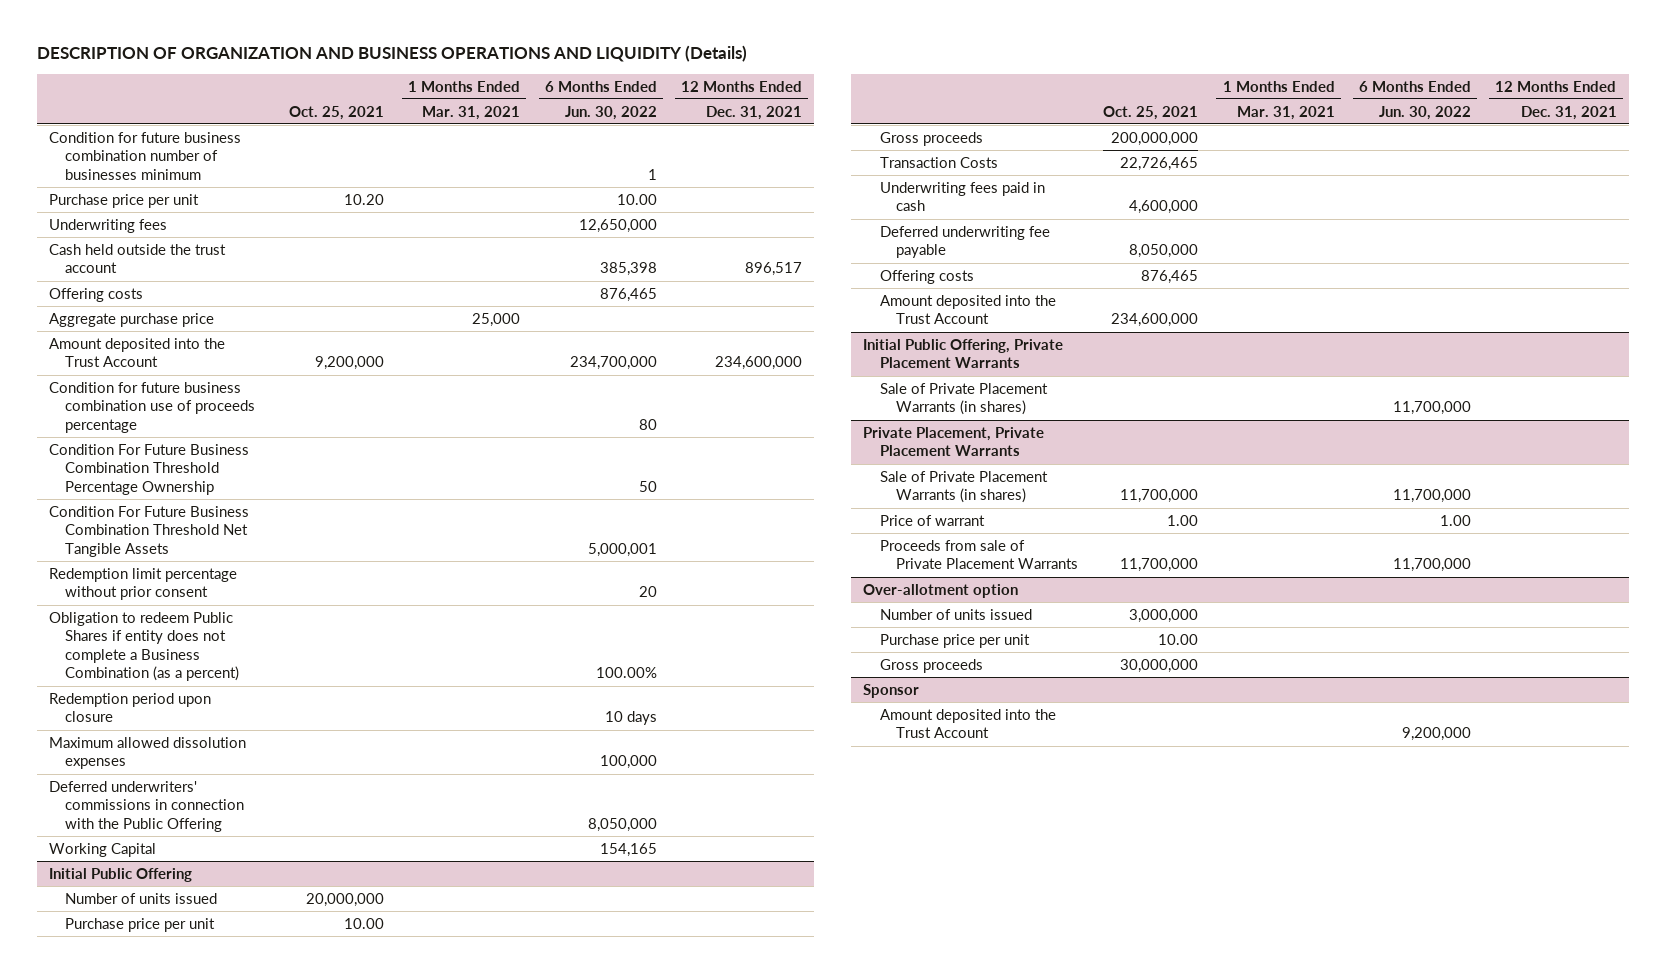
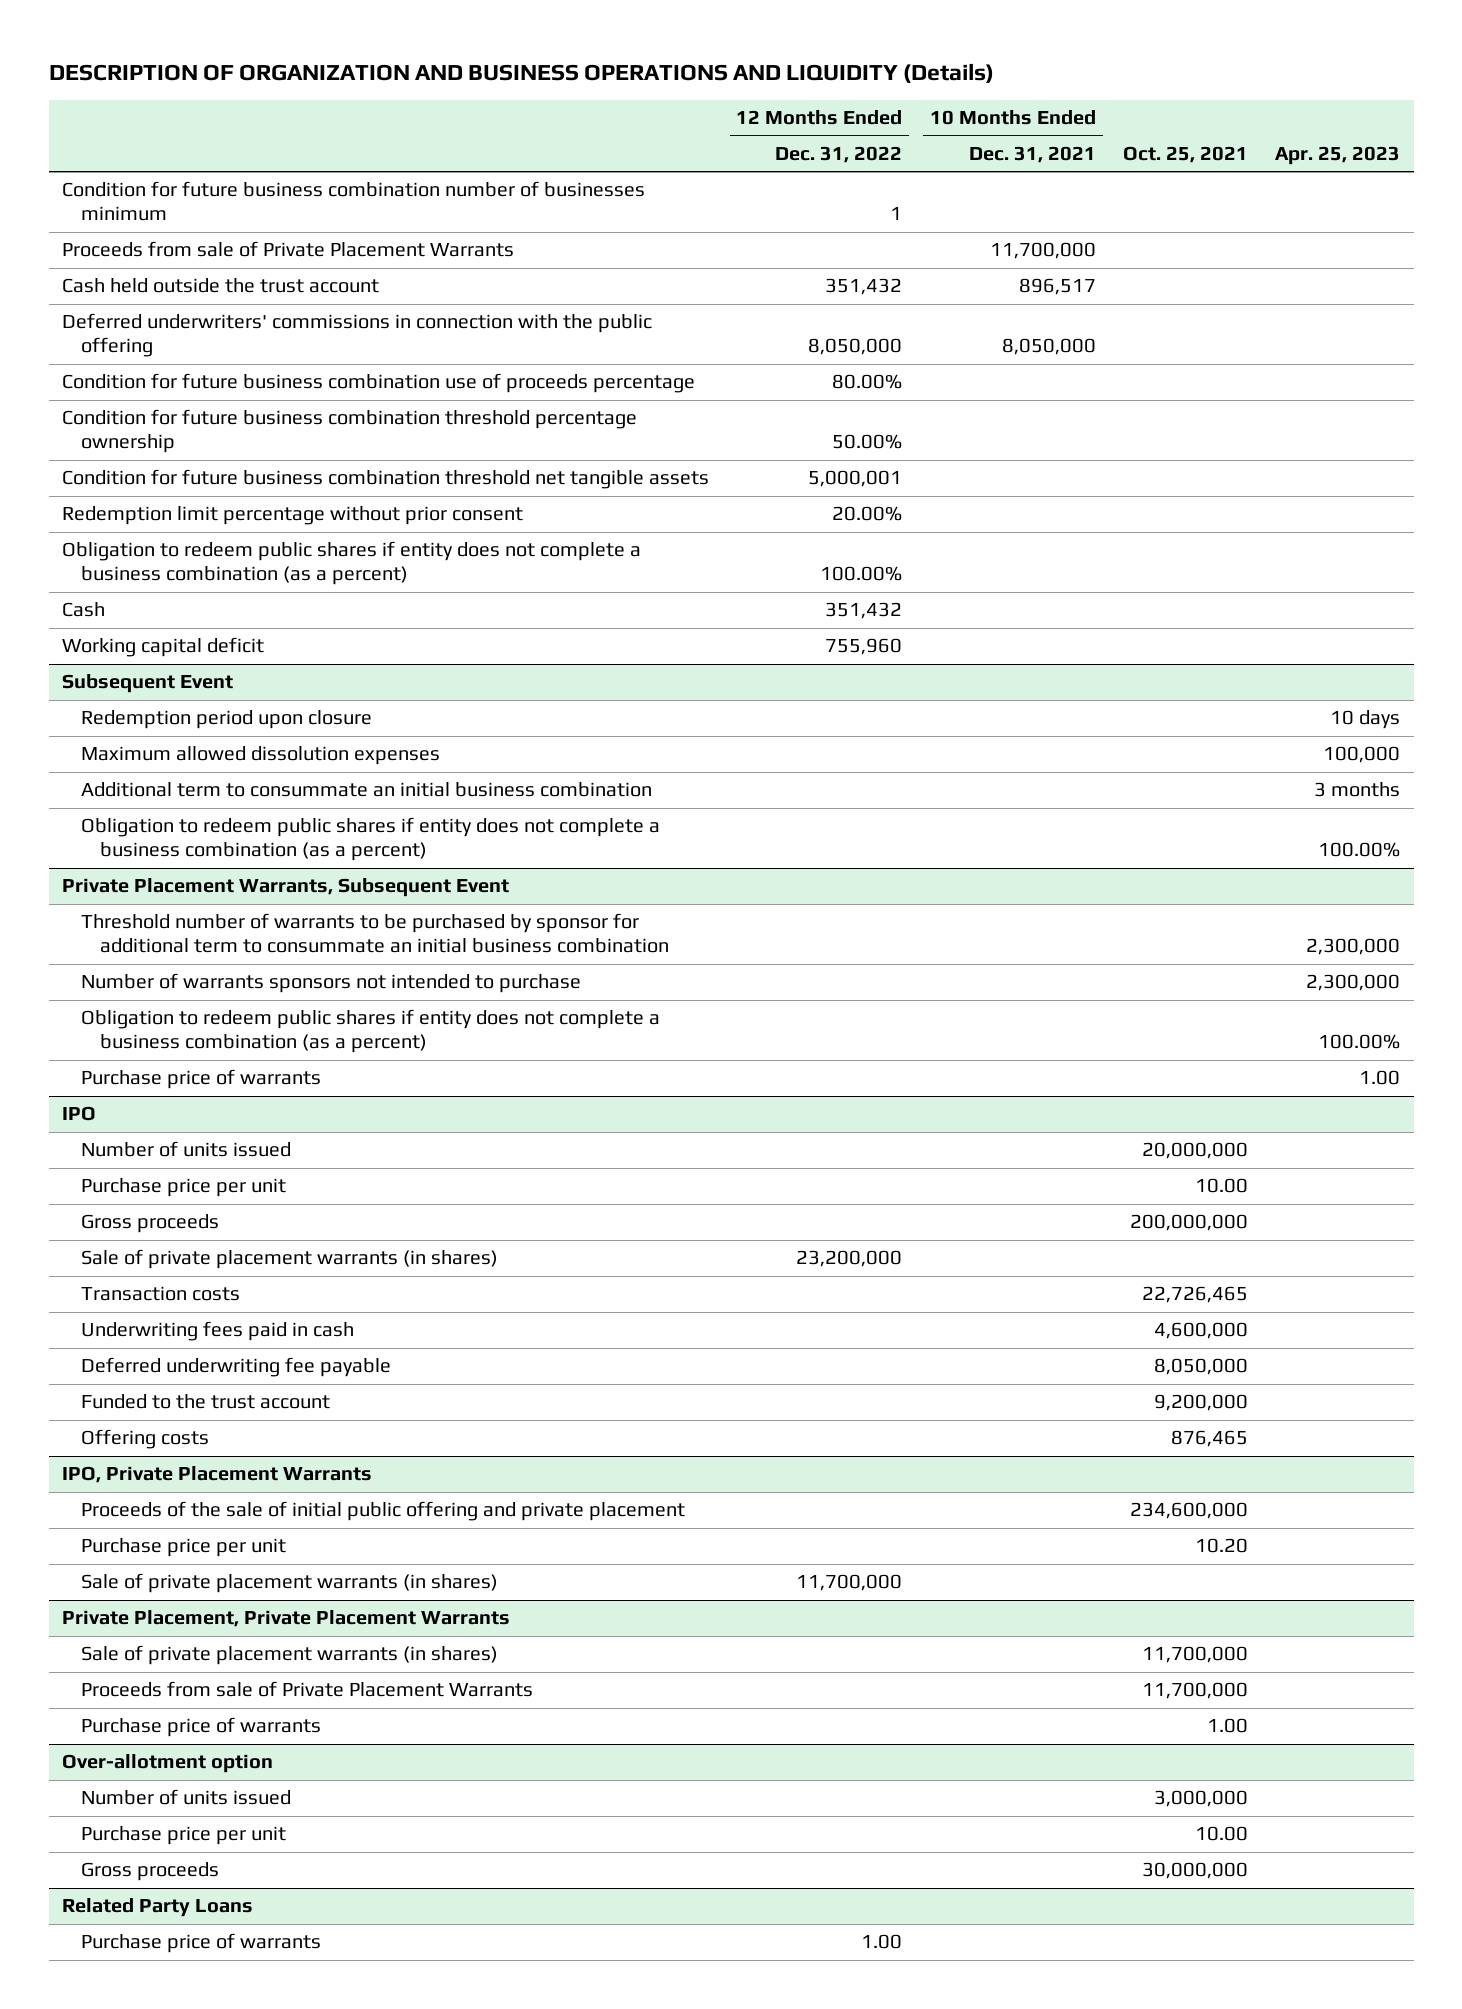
- | Oct. 25, 2021 | 1 Months Ended Mar. 31, 2021 | 6 Months Ended Jun. 30, 2022 | 12 Months Ended Dec. 31, 2021
+ | 12 Months Ended Dec. 31, 2022 | 10 Months Ended Dec. 31, 2021 | Oct. 25, 2021 | Apr. 25, 2023
- Purchase price per unit | 10.20 | | 10.00 |
- Underwriting fees | | | 12,650,000 |
+ Proceeds from sale of Private Placement Warrants | | 11,700,000 | |
- Offering costs | | | 876,465 |
- Aggregate purchase price | | 25,000 | |
- Amount deposited into the Trust Account | 9,200,000 | | 234,700,000 | 234,600,000
+ Deferred underwriters' commissions in connection with the public offering | 8,050,000 | 8,050,000 | |
- Condition For Future Business Combination Threshold Percentage Ownership | | | 50 |
- Condition For Future Business Combination Threshold Net Tangible Assets | | | 5,000,001 |
+ Condition for future business combination threshold percentage ownership | 50.00% | | |
+ Condition for future business combination threshold net tangible assets | 5,000,001 | | |
- Obligation to redeem Public Shares if entity does not complete a Business Combination (as a percent) | | | 100.00% |
- Redemption period upon closure | | | 10 days |
- Maximum allowed dissolution expenses | | | 100,000 |
- Deferred underwriters' commissions in connection with the Public Offering | | | 8,050,000 |
- Working Capital | | | 154,165 |
- Initial Public Offering
+ Obligation to redeem public shares if entity does not complete a business combination (as a percent) | 100.00% | | |
+ Cash | 351,432 | | |
+ Working capital deficit | 755,960 | | |
+ Subsequent Event
+ Redemption period upon closure | | | | 10 days
+ Maximum allowed dissolution expenses | | | | 100,000
+ Additional term to consummate an initial business combination | | | | 3 months
+ Obligation to redeem public shares if entity does not complete a business combination (as a percent) | | | | 100.00%
+ Private Placement Warrants, Subsequent Event
+ Threshold number of warrants to be purchased by sponsor for additional term to consummate an initial business combination | | | | 2,300,000
+ Number of warrants sponsors not intended to purchase | | | | 2,300,000
+ Obligation to redeem public shares if entity does not complete a business combination (as a percent) | | | | 100.00%
+ Purchase price of warrants | | | | 1.00
+ IPO
- Transaction Costs | 22,726,465 | | |
+ Sale of private placement warrants (in shares) | 23,200,000 | | |
+ Transaction costs | | | 22,726,465 |
+ Funded to the trust account | | | 9,200,000 |
- Amount deposited into the Trust Account | 234,600,000 | | |
- Initial Public Offering, Private Placement Warrants
- Sale of Private Placement Warrants (in shares) | | | 11,700,000 |
+ IPO, Private Placement Warrants
+ Proceeds of the sale of initial public offering and private placement | | | 234,600,000 |
+ Purchase price per unit | | | 10.20 |
+ Sale of private placement warrants (in shares) | 11,700,000 | | |
@ Private Placement, Private Placement Warrants
- Sale of Private Placement Warrants (in shares) | 11,700,000 | | 11,700,000 |
- Price of warrant | 1.00 | | 1.00 |
+ Sale of private placement warrants (in shares) | | | 11,700,000 |
+ Purchase price of warrants | | | 1.00 |
- Sponsor
- Amount deposited into the Trust Account | | | 9,200,000 |
+ Related Party Loans
+ Purchase price of warrants | 1.00 | | |

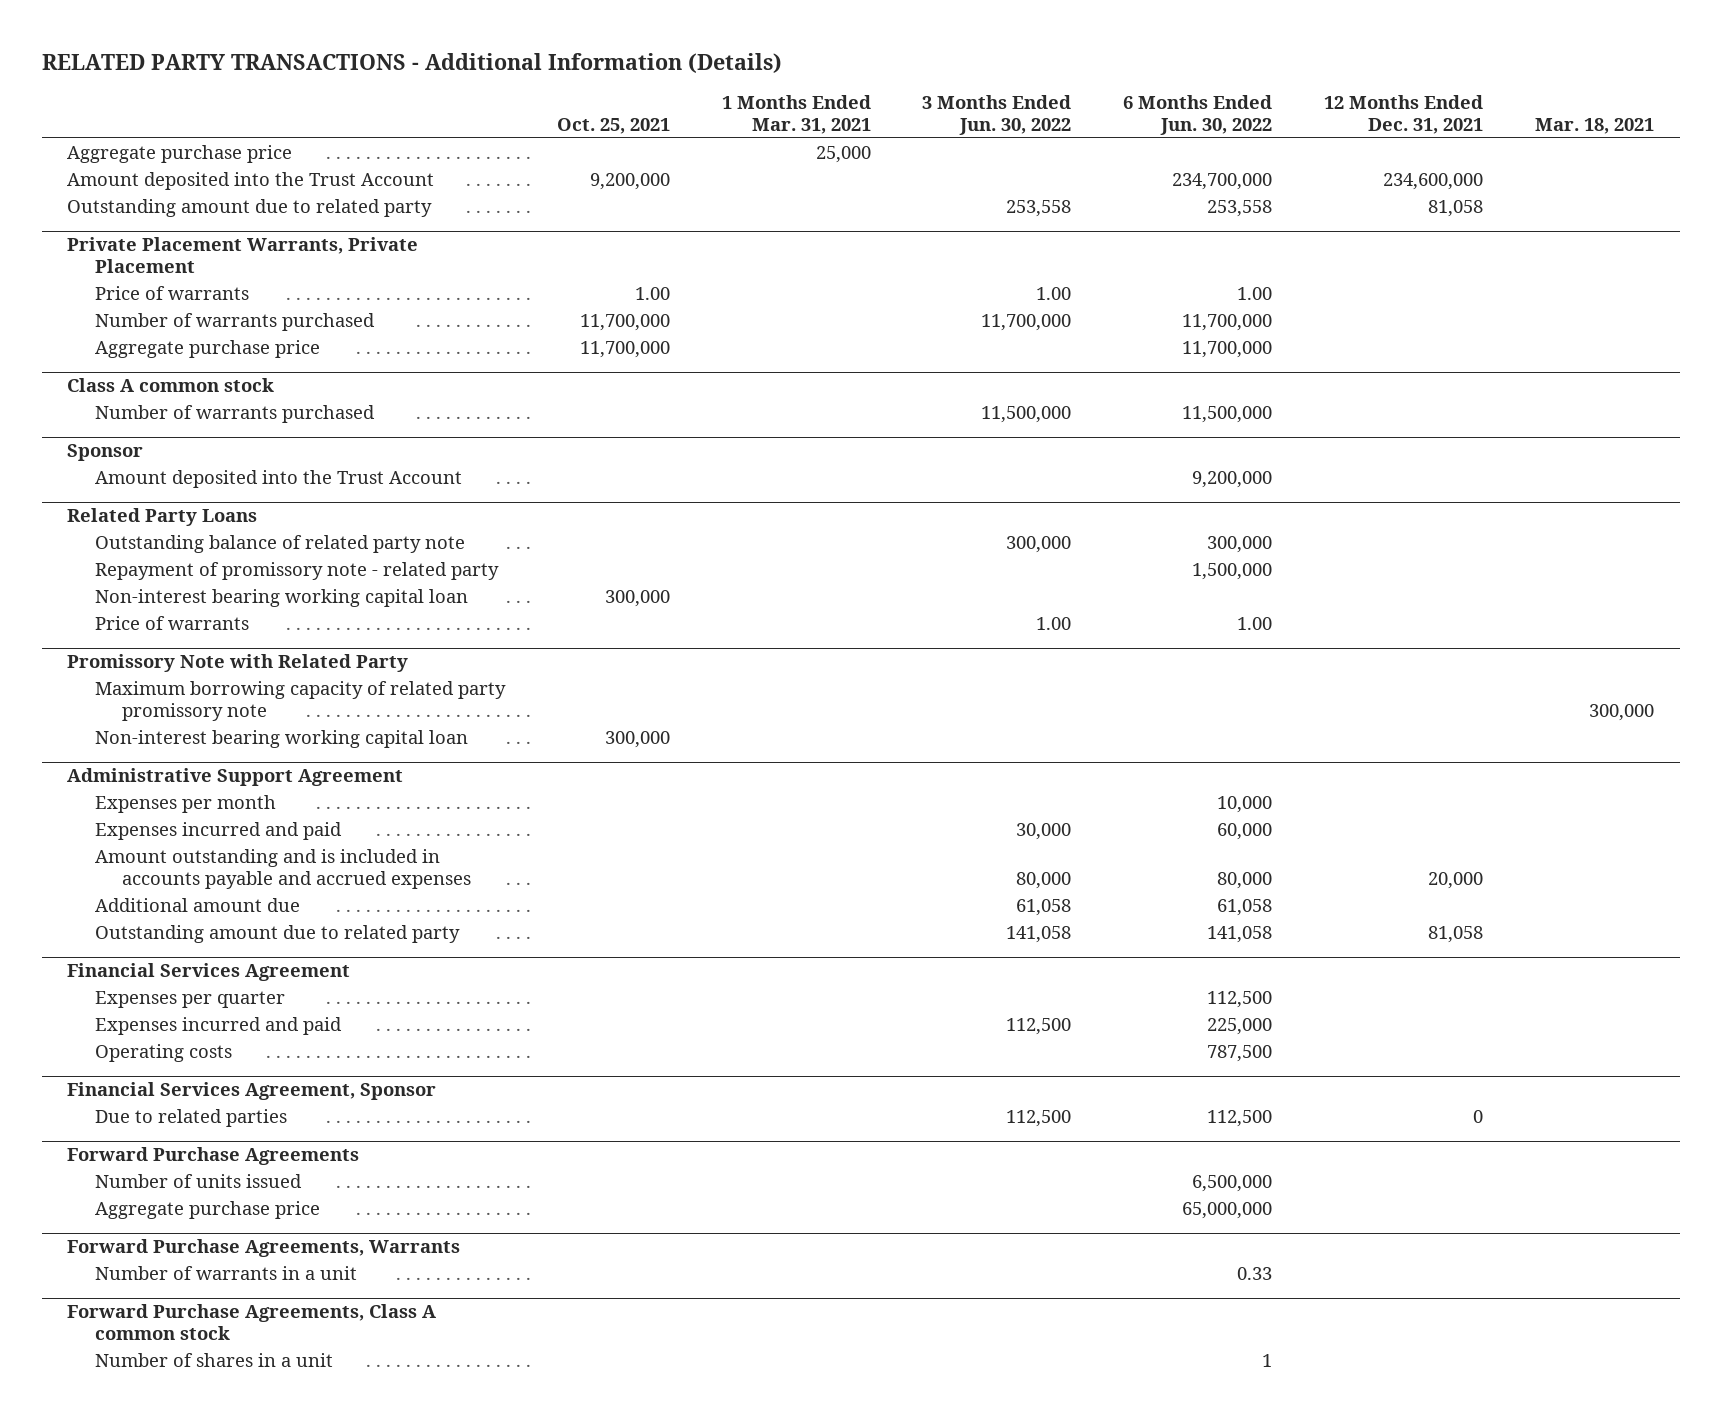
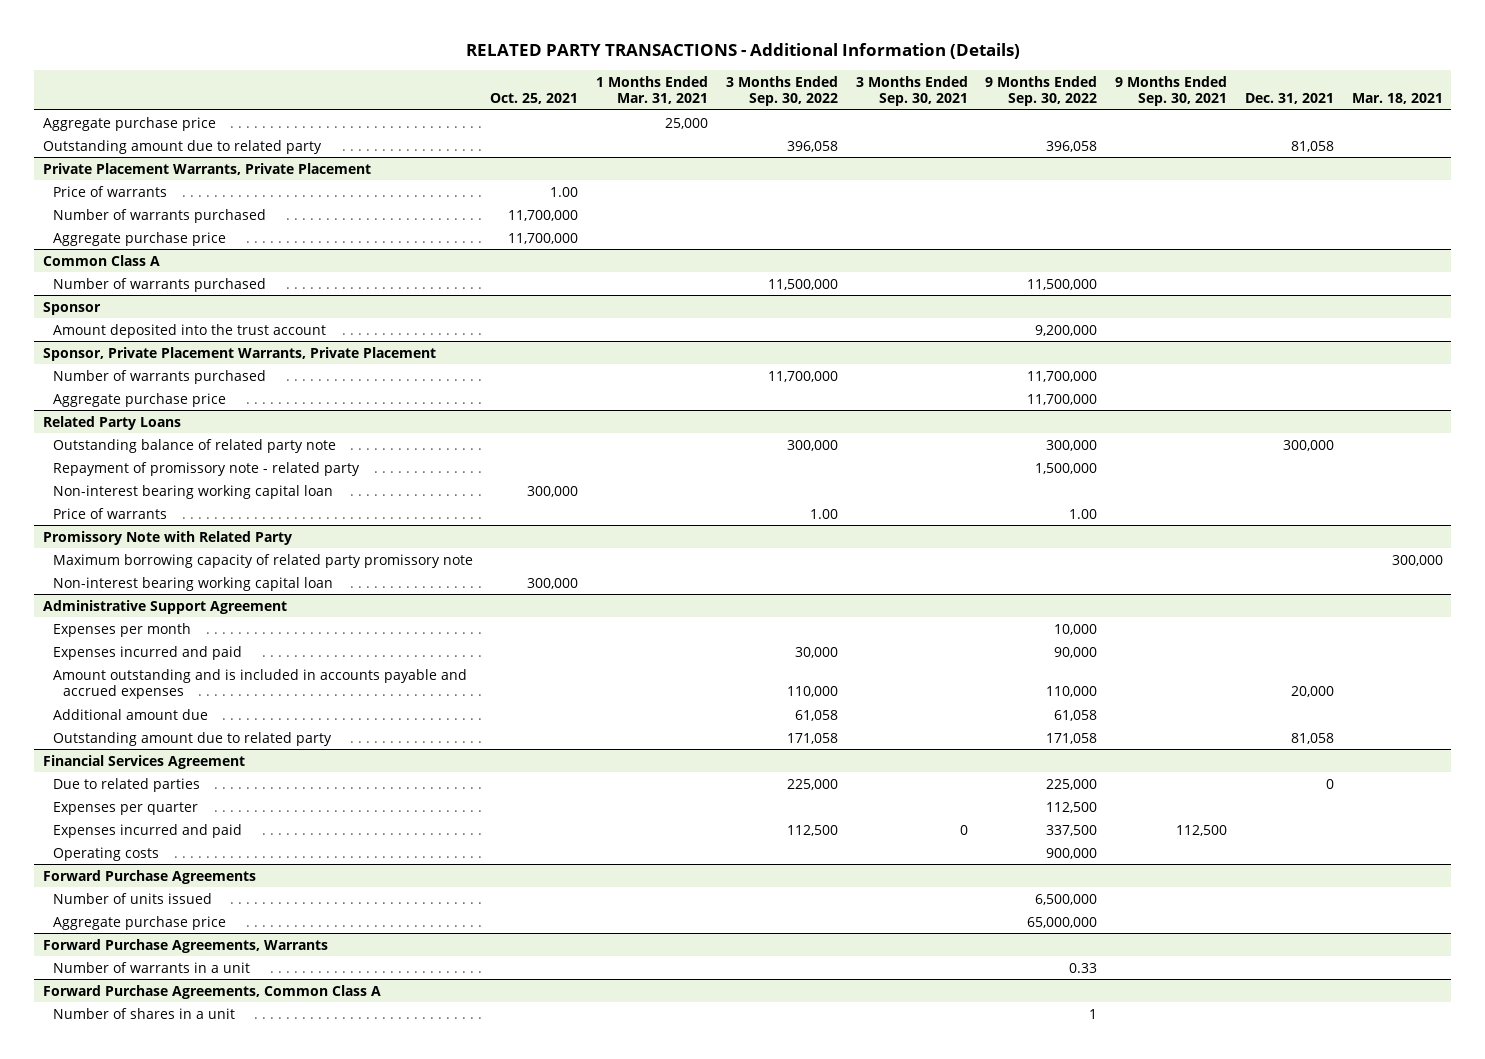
- | Oct. 25, 2021 | 1 Months Ended Mar. 31, 2021 | 3 Months Ended Jun. 30, 2022 | 6 Months Ended Jun. 30, 2022 | 12 Months Ended Dec. 31, 2021 | Mar. 18, 2021
+ | Oct. 25, 2021 | 1 Months Ended Mar. 31, 2021 | 3 Months Ended Sep. 30, 2022 | 3 Months Ended Sep. 30, 2021 | 9 Months Ended Sep. 30, 2022 | 9 Months Ended Sep. 30, 2021 | Dec. 31, 2021 | Mar. 18, 2021
- Amount deposited into the Trust Account | 9,200,000 | | | 234,700,000 | 234,600,000 |
- Class A common stock
+ Common Class A
@ Sponsor
- Amount deposited into the Trust Account | | | | 9,200,000 | |
+ Amount deposited into the trust account | | | | | 9,200,000 | | |
+ Sponsor, Private Placement Warrants, Private Placement
+ Number of warrants purchased | | | 11,700,000 | | 11,700,000 | | |
+ Aggregate purchase price | | | | | 11,700,000 | | |
@ Financial Services Agreement
+ Due to related parties | | | 225,000 | | 225,000 | | 0 |
- Financial Services Agreement, Sponsor
- Due to related parties | | | 112,500 | 112,500 | 0 |
- Forward Purchase Agreements, Class A common stock
+ Forward Purchase Agreements, Common Class A

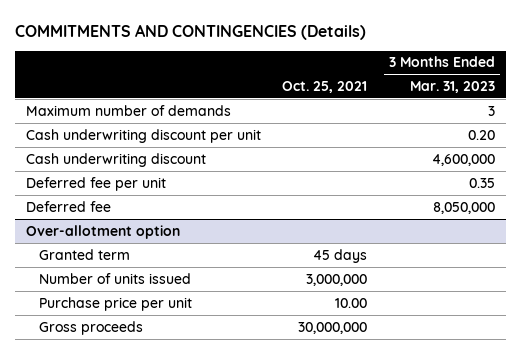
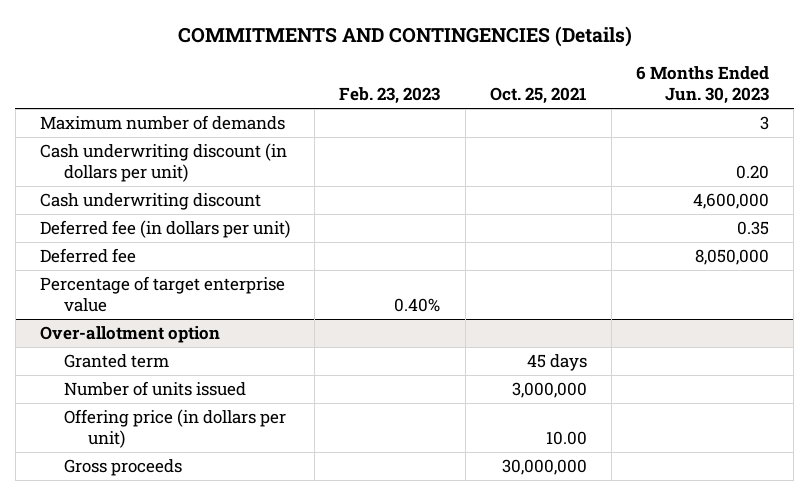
- | Oct. 25, 2021 | 3 Months Ended Mar. 31, 2023
+ | Feb. 23, 2023 | Oct. 25, 2021 | 6 Months Ended Jun. 30, 2023
- Cash underwriting discount per unit | | 0.20
+ Cash underwriting discount (in dollars per unit) | | | 0.20
- Deferred fee per unit | | 0.35
+ Deferred fee (in dollars per unit) | | | 0.35
+ Percentage of target enterprise value | 0.40% | |
@ Over-allotment option
- Purchase price per unit | 10.00 |
+ Offering price (in dollars per unit) | | 10.00 |

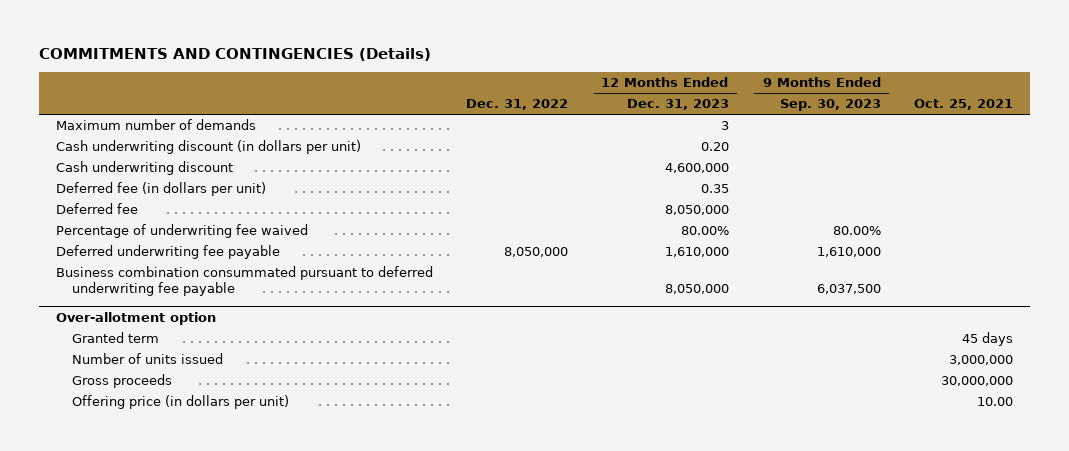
- | Feb. 23, 2023 | Oct. 25, 2021 | 6 Months Ended Jun. 30, 2023
+ | Dec. 31, 2022 | 12 Months Ended Dec. 31, 2023 | 9 Months Ended Sep. 30, 2023 | Oct. 25, 2021
- Percentage of target enterprise value | 0.40% | |
+ Percentage of underwriting fee waived | | 80.00% | 80.00% |
+ Deferred underwriting fee payable | 8,050,000 | 1,610,000 | 1,610,000 |
+ Business combination consummated pursuant to deferred underwriting fee payable | | 8,050,000 | 6,037,500 |
@ Over-allotment option
moved down: Offering price (in dollars per unit) | | | | 10.00

